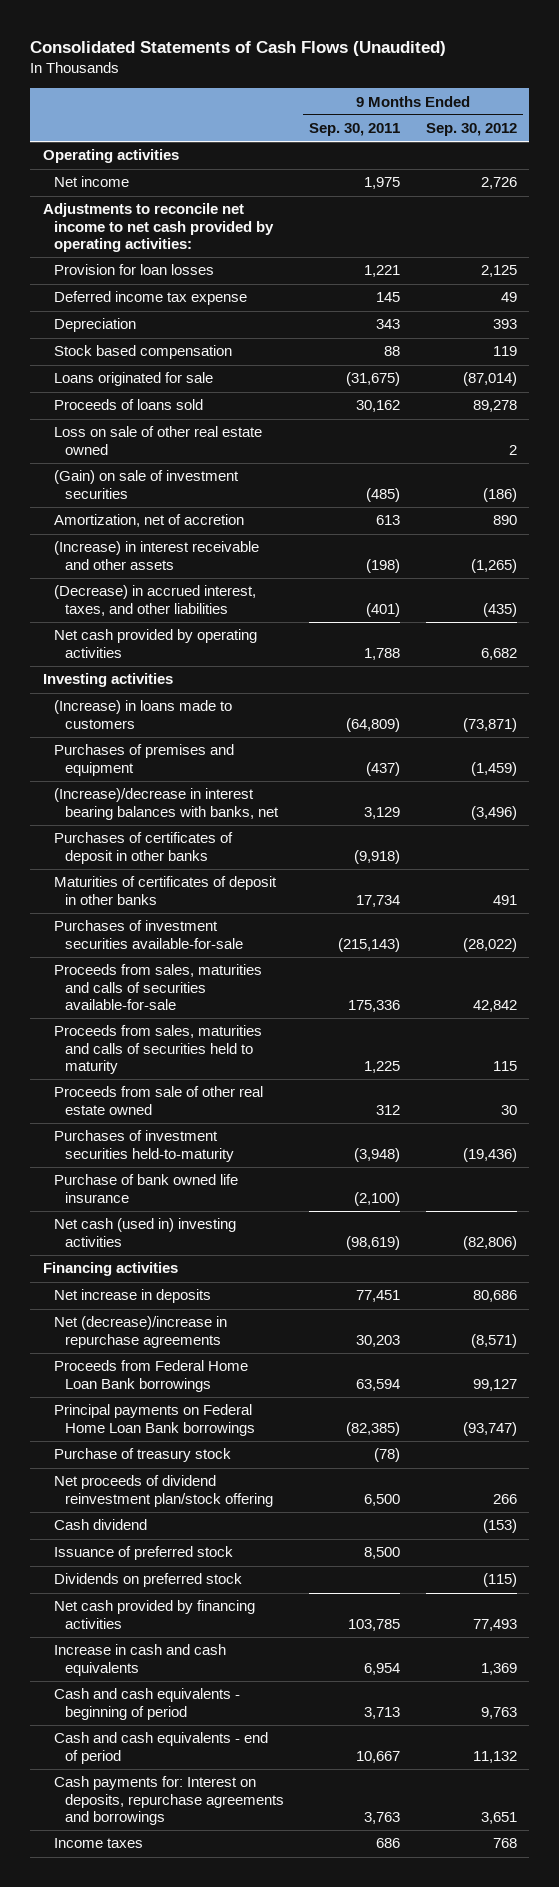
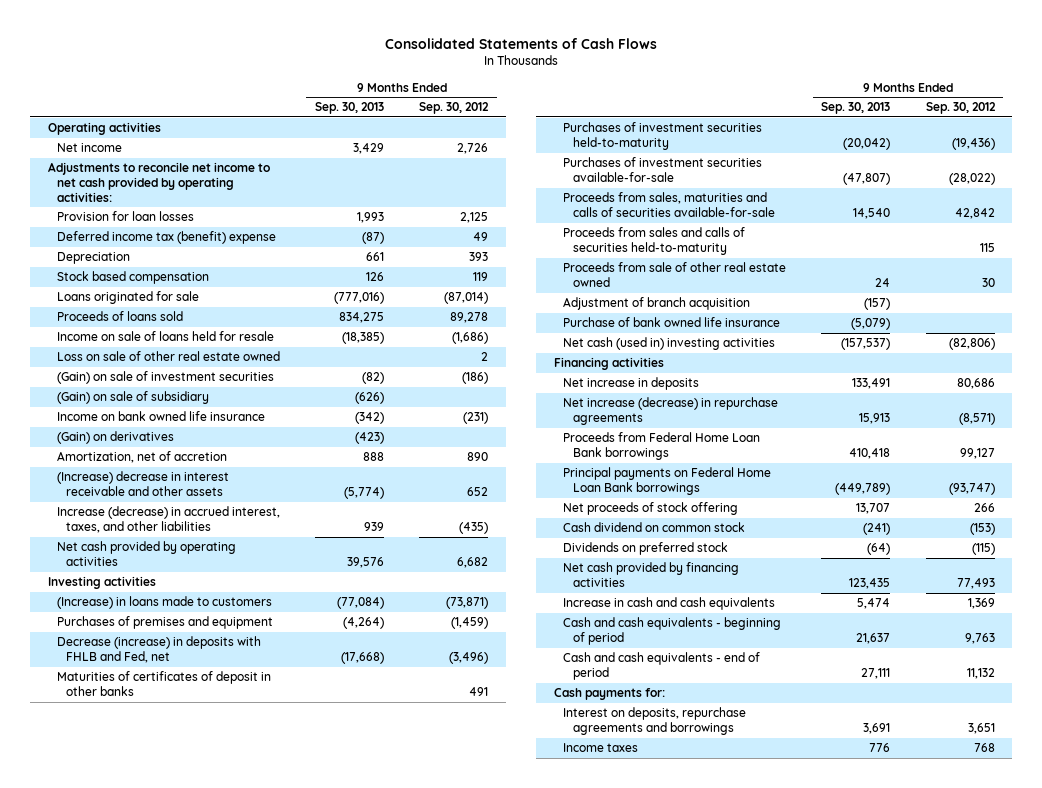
- Consolidated Statements of Cash Flows (Unaudited)
+ Consolidated Statements of Cash Flows
- | 9 Months Ended Sep. 30, 2011 | 9 Months Ended Sep. 30, 2012
+ | 9 Months Ended Sep. 30, 2013 | 9 Months Ended Sep. 30, 2012
- Deferred income tax expense | 145 | 49
+ Deferred income tax (benefit) expense | (87) | 49
+ Income on sale of loans held for resale | (18,385) | (1,686)
+ (Gain) on sale of subsidiary | (626) |
+ Income on bank owned life insurance | (342) | (231)
+ (Gain) on derivatives | (423) |
- (Increase) in interest receivable and other assets | (198) | (1,265)
- (Decrease) in accrued interest, taxes, and other liabilities | (401) | (435)
+ (Increase) decrease in interest receivable and other assets | (5,774) | 652
+ Increase (decrease) in accrued interest, taxes, and other liabilities | 939 | (435)
- (Increase)/decrease in interest bearing balances with banks, net | 3,129 | (3,496)
- Purchases of certificates of deposit in other banks | (9,918) |
+ Decrease (increase) in deposits with FHLB and Fed, net | (17,668) | (3,496)
moved up: Purchases of investment securities held-to-maturity | (20,042) | (19,436)
- Proceeds from sales, maturities and calls of securities held to maturity | 1,225 | 115
+ Proceeds from sales and calls of securities held-to-maturity | | 115
+ Adjustment of branch acquisition | (157) |
- Net (decrease)/increase in repurchase agreements | 30,203 | (8,571)
+ Net increase (decrease) in repurchase agreements | 15,913 | (8,571)
- Purchase of treasury stock | (78) |
- Net proceeds of dividend reinvestment plan/stock offering | 6,500 | 266
- Cash dividend | | (153)
- Issuance of preferred stock | 8,500 |
+ Net proceeds of stock offering | 13,707 | 266
+ Cash dividend on common stock | (241) | (153)
- Cash payments for: Interest on deposits, repurchase agreements and borrowings | 3,763 | 3,651
+ Cash payments for:
+ Interest on deposits, repurchase agreements and borrowings | 3,691 | 3,651

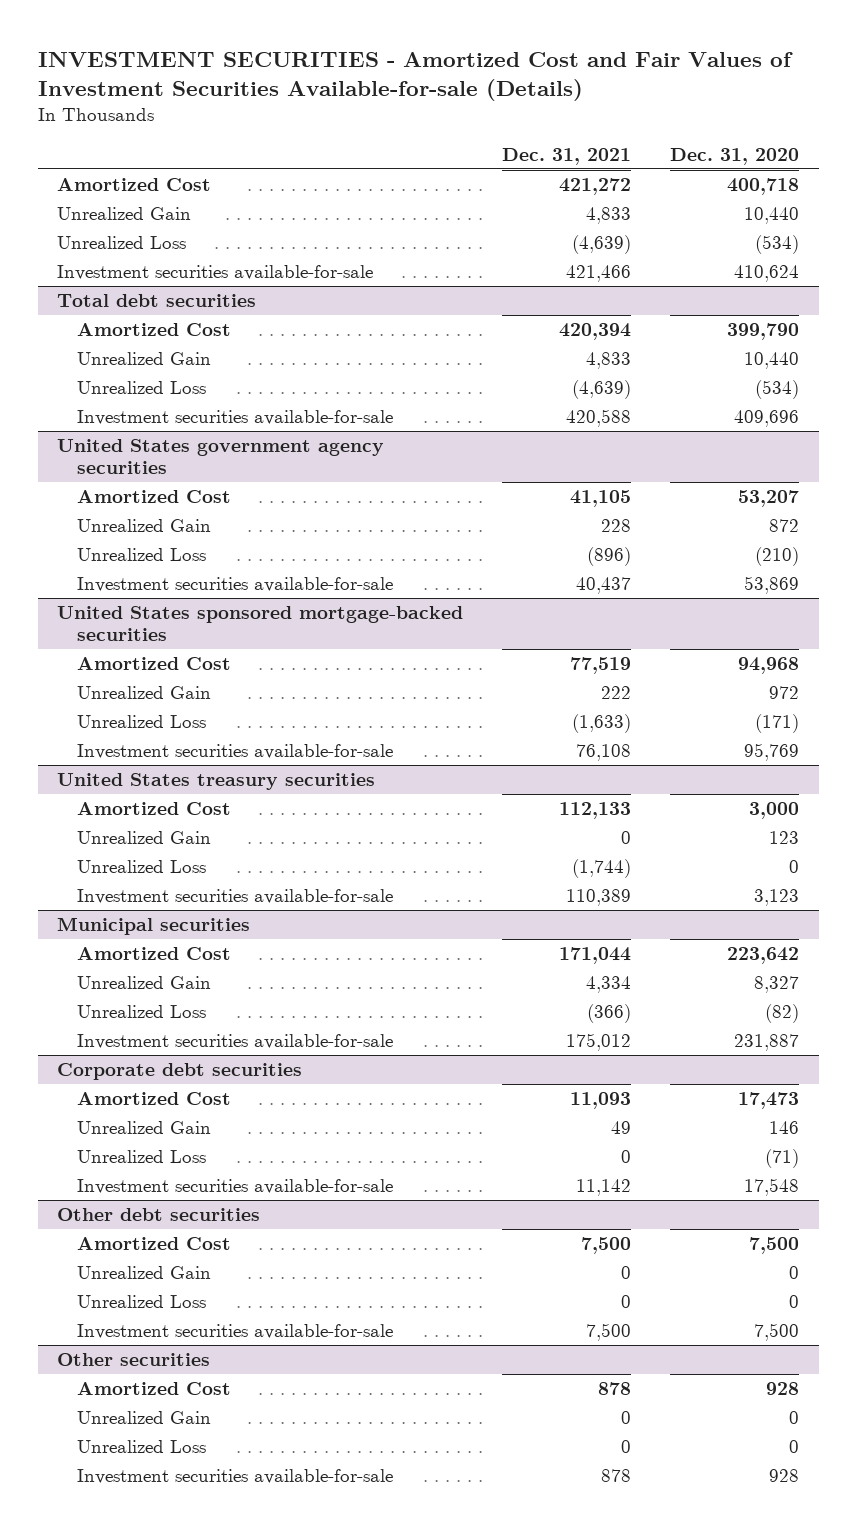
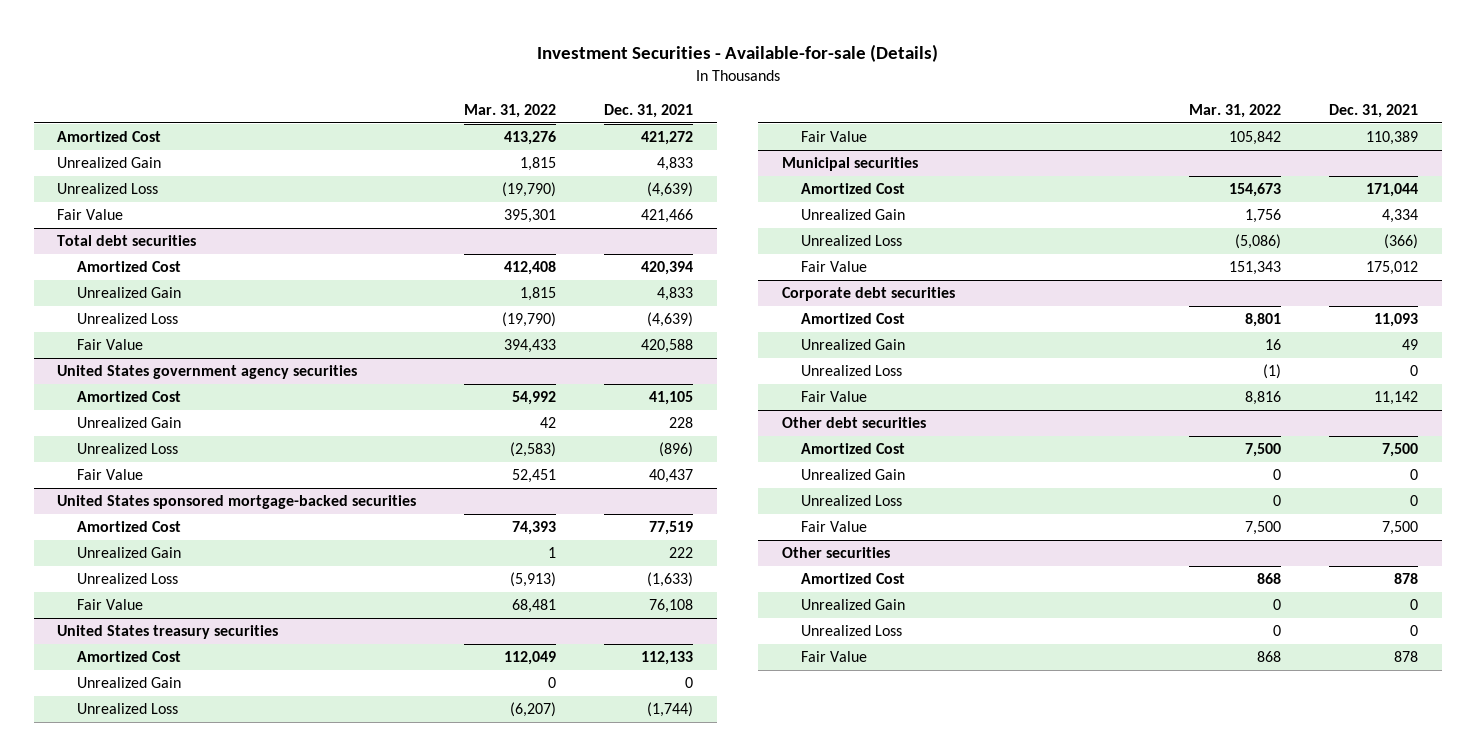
- INVESTMENT SECURITIES - Amortized Cost and Fair Values of Investment Securities Available-for-sale (Details)
+ Investment Securities - Available-for-sale (Details)
- | Dec. 31, 2021 | Dec. 31, 2020
+ | Mar. 31, 2022 | Dec. 31, 2021
- Investment securities available-for-sale | 421,466 | 410,624
+ Fair Value | 395,301 | 421,466
@ Total debt securities
- Investment securities available-for-sale | 420,588 | 409,696
+ Fair Value | 394,433 | 420,588
@ United States government agency securities
- Investment securities available-for-sale | 40,437 | 53,869
+ Fair Value | 52,451 | 40,437
@ United States sponsored mortgage-backed securities
- Investment securities available-for-sale | 76,108 | 95,769
+ Fair Value | 68,481 | 76,108
@ United States treasury securities
- Investment securities available-for-sale | 110,389 | 3,123
+ Fair Value | 105,842 | 110,389
@ Municipal securities
- Investment securities available-for-sale | 175,012 | 231,887
+ Fair Value | 151,343 | 175,012
@ Corporate debt securities
- Investment securities available-for-sale | 11,142 | 17,548
+ Fair Value | 8,816 | 11,142
@ Other debt securities
- Investment securities available-for-sale | 7,500 | 7,500
+ Fair Value | 7,500 | 7,500
@ Other securities
- Investment securities available-for-sale | 878 | 928
+ Fair Value | 868 | 878

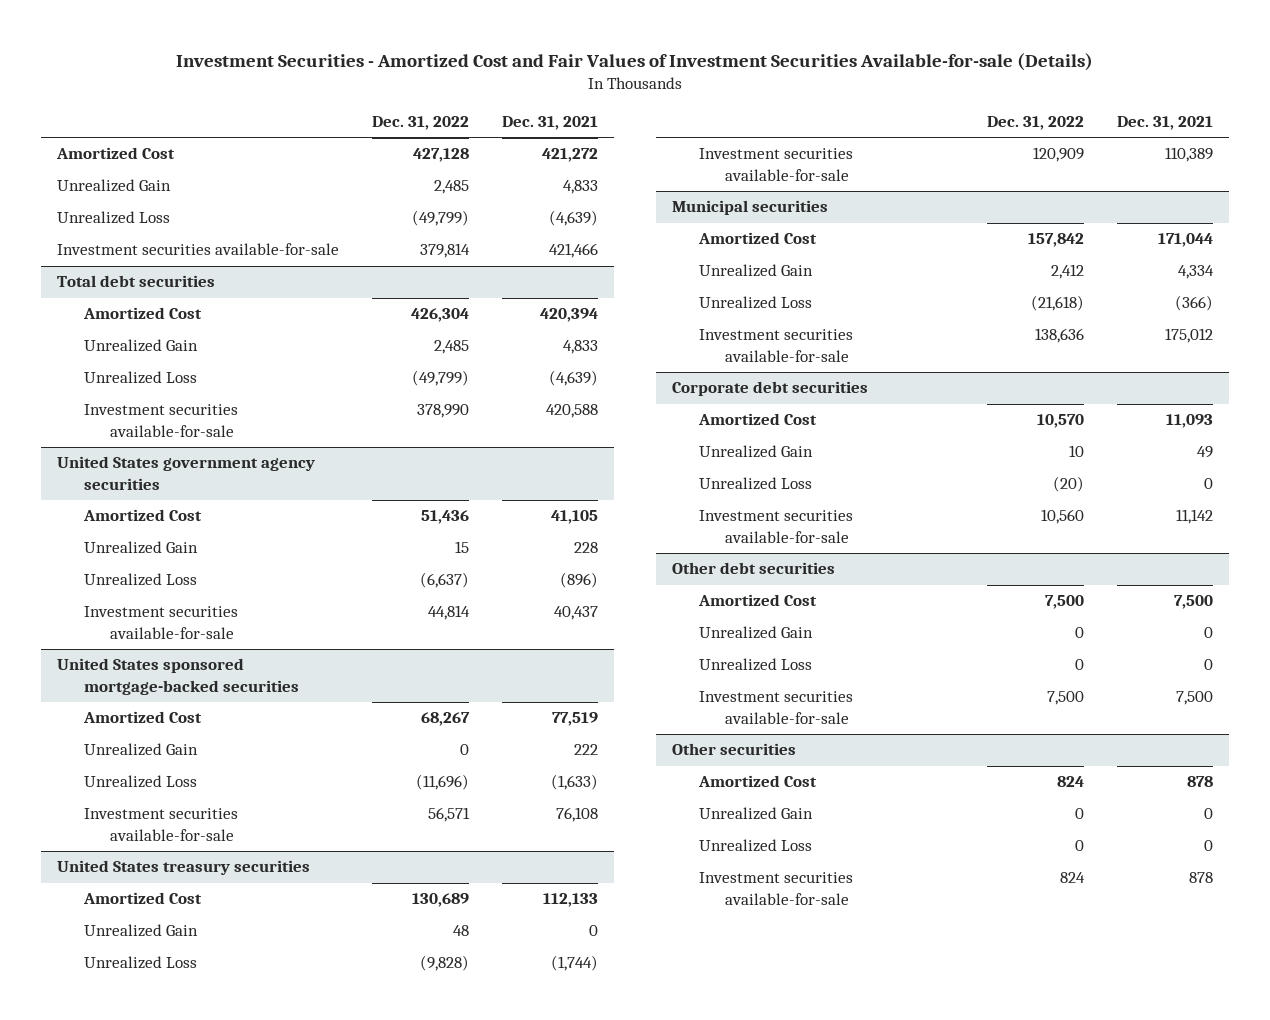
- Investment Securities - Available-for-sale (Details)
+ Investment Securities - Amortized Cost and Fair Values of Investment Securities Available-for-sale (Details)
- | Mar. 31, 2022 | Dec. 31, 2021
+ | Dec. 31, 2022 | Dec. 31, 2021
- Fair Value | 395,301 | 421,466
+ Investment securities available-for-sale | 379,814 | 421,466
@ Total debt securities
- Fair Value | 394,433 | 420,588
+ Investment securities available-for-sale | 378,990 | 420,588
@ United States government agency securities
- Fair Value | 52,451 | 40,437
+ Investment securities available-for-sale | 44,814 | 40,437
@ United States sponsored mortgage-backed securities
- Fair Value | 68,481 | 76,108
+ Investment securities available-for-sale | 56,571 | 76,108
@ United States treasury securities
- Fair Value | 105,842 | 110,389
+ Investment securities available-for-sale | 120,909 | 110,389
@ Municipal securities
- Fair Value | 151,343 | 175,012
+ Investment securities available-for-sale | 138,636 | 175,012
@ Corporate debt securities
- Fair Value | 8,816 | 11,142
+ Investment securities available-for-sale | 10,560 | 11,142
@ Other debt securities
- Fair Value | 7,500 | 7,500
+ Investment securities available-for-sale | 7,500 | 7,500
@ Other securities
- Fair Value | 868 | 878
+ Investment securities available-for-sale | 824 | 878

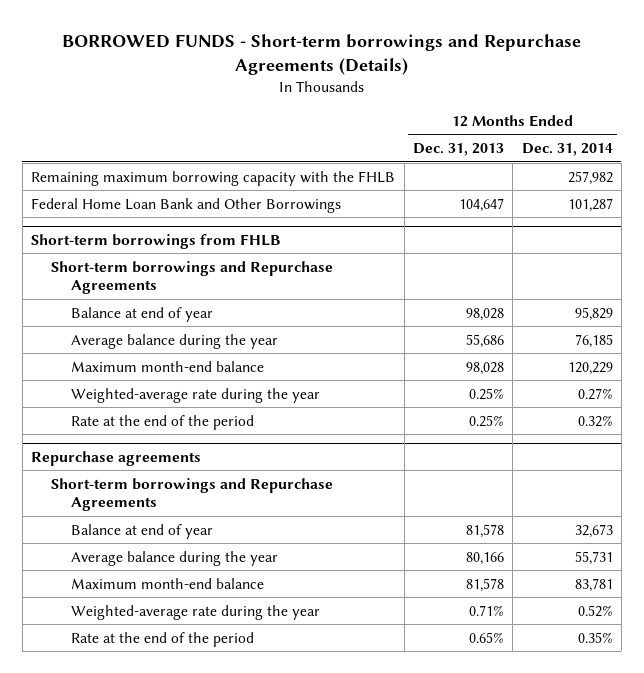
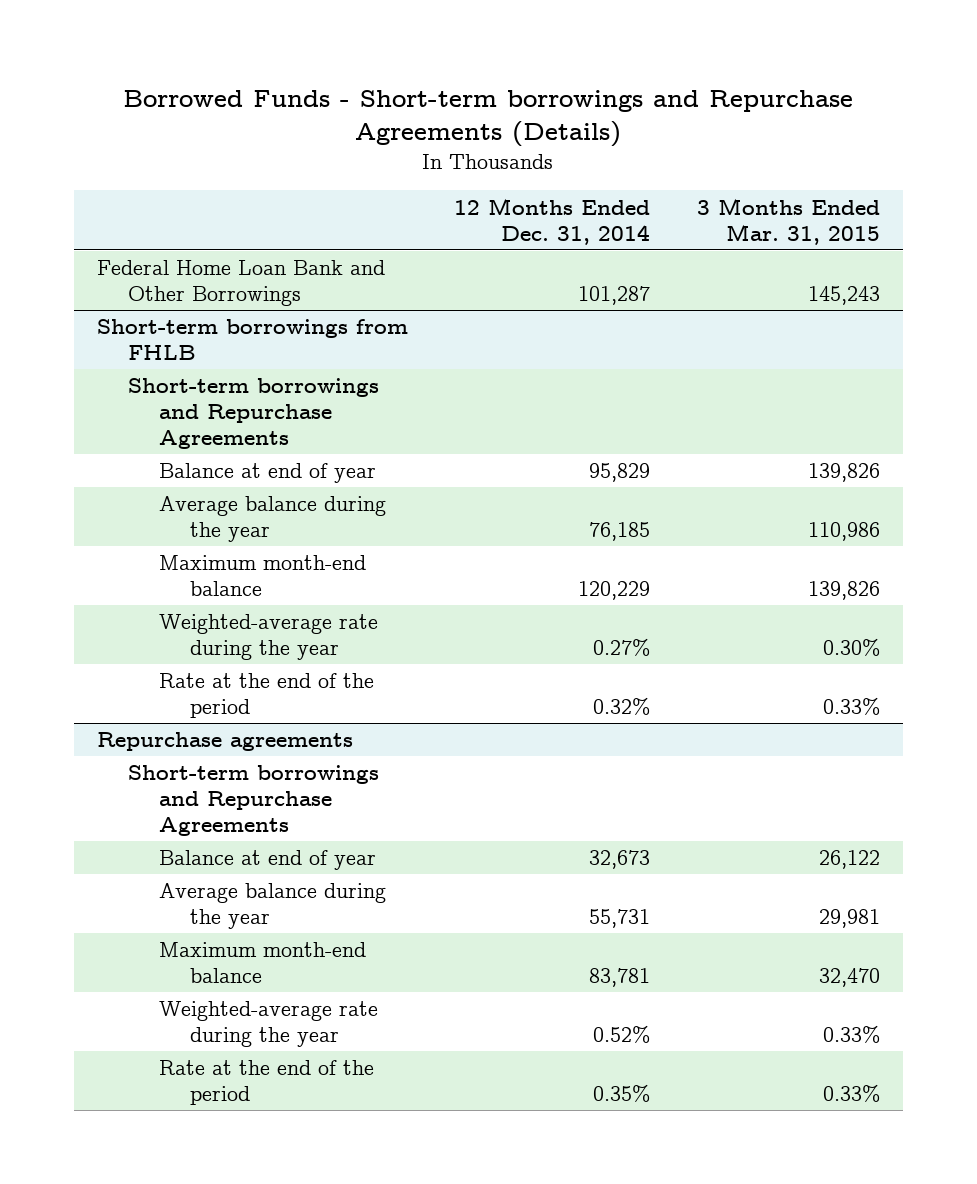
- BORROWED FUNDS - Short-term borrowings and Repurchase Agreements (Details)
+ Borrowed Funds - Short-term borrowings and Repurchase Agreements (Details)
- | 12 Months Ended Dec. 31, 2013 | 12 Months Ended Dec. 31, 2014
+ | 12 Months Ended Dec. 31, 2014 | 3 Months Ended Mar. 31, 2015
- Remaining maximum borrowing capacity with the FHLB | | 257,982

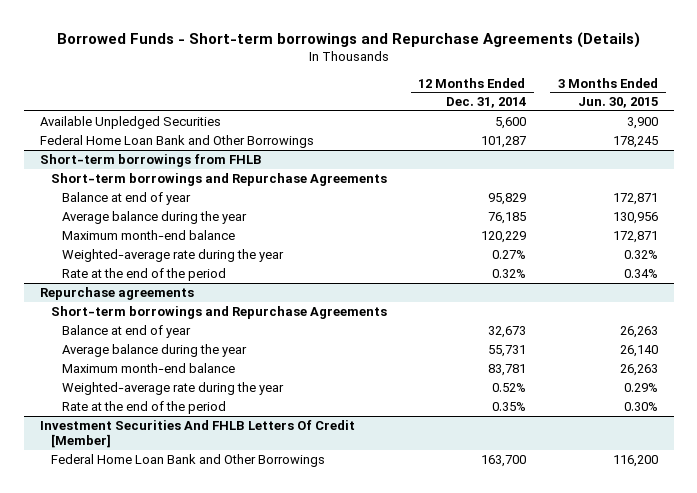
- | 12 Months Ended Dec. 31, 2014 | 3 Months Ended Mar. 31, 2015
+ | 12 Months Ended Dec. 31, 2014 | 3 Months Ended Jun. 30, 2015
+ Available Unpledged Securities | 5,600 | 3,900
+ Investment Securities And FHLB Letters Of Credit [Member]
+ Federal Home Loan Bank and Other Borrowings | 163,700 | 116,200

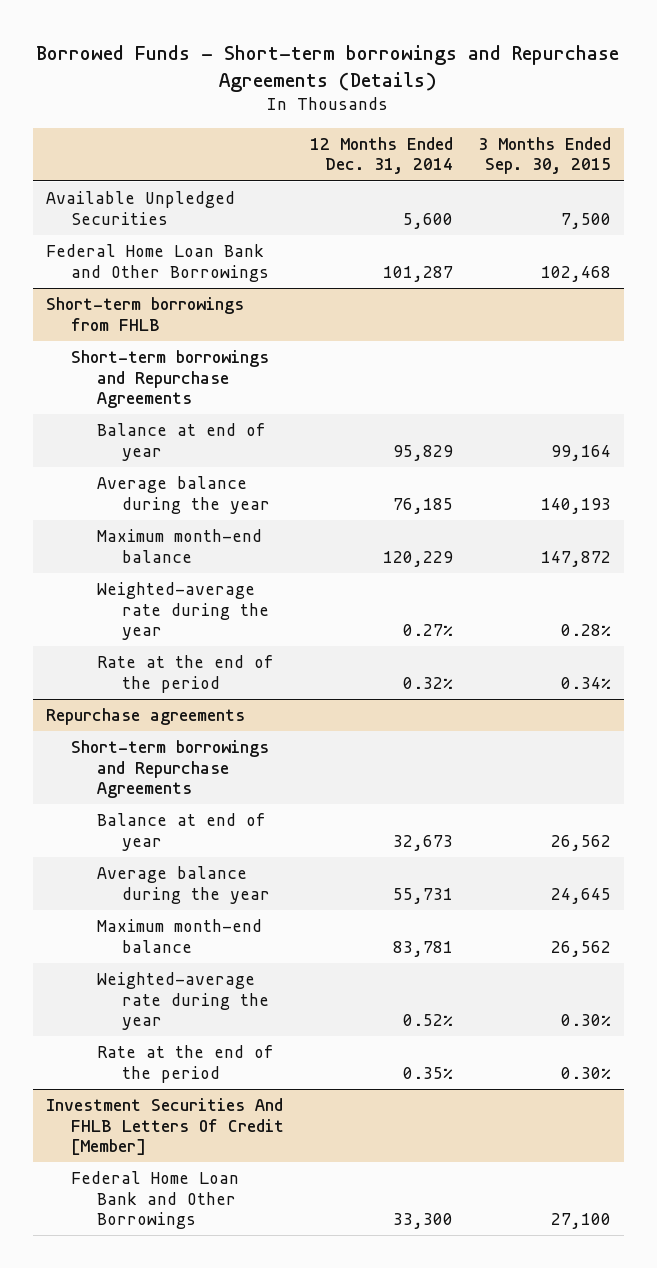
- | 12 Months Ended Dec. 31, 2014 | 3 Months Ended Jun. 30, 2015
+ | 12 Months Ended Dec. 31, 2014 | 3 Months Ended Sep. 30, 2015
@ Investment Securities And FHLB Letters Of Credit [Member]
- Federal Home Loan Bank and Other Borrowings | 163,700 | 116,200
+ Federal Home Loan Bank and Other Borrowings | 33,300 | 27,100

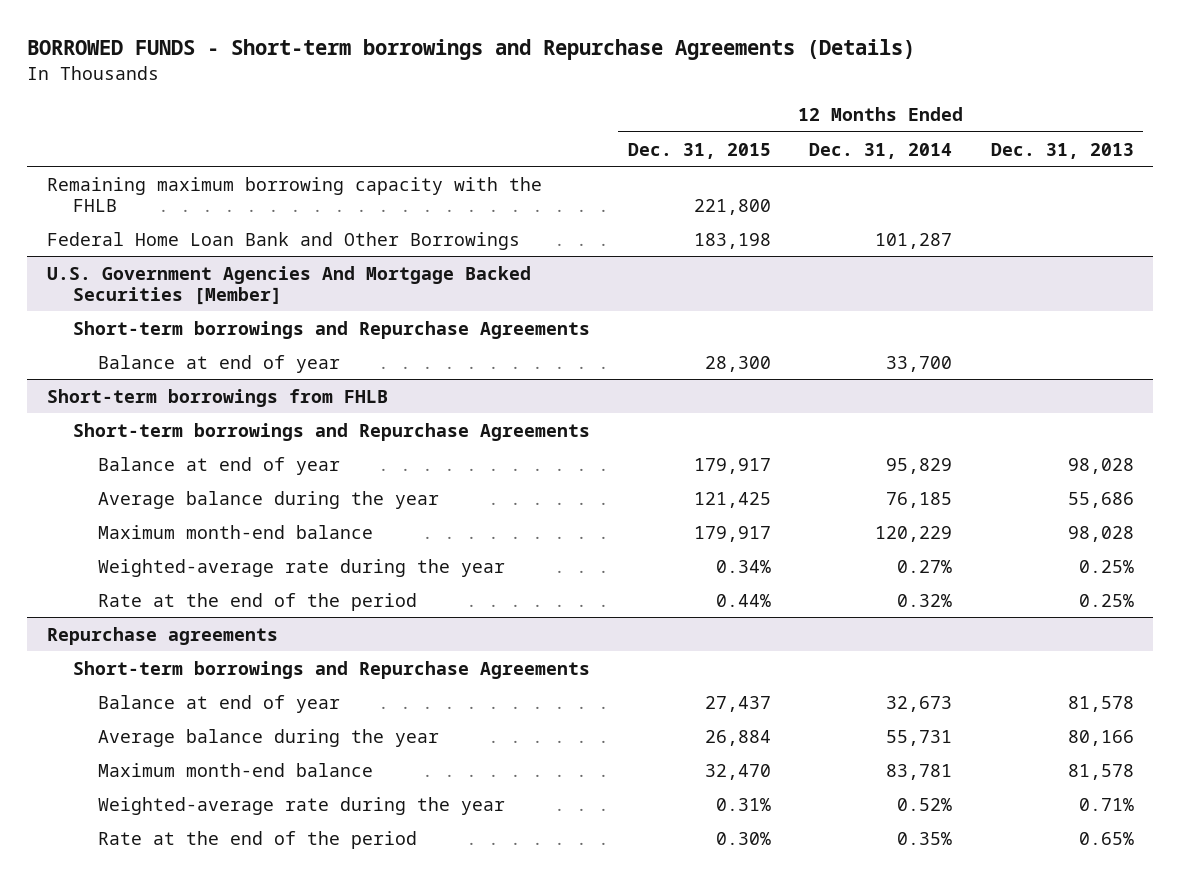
- Borrowed Funds - Short-term borrowings and Repurchase Agreements (Details)
+ BORROWED FUNDS - Short-term borrowings and Repurchase Agreements (Details)
- | 12 Months Ended Dec. 31, 2014 | 3 Months Ended Sep. 30, 2015
+ | 12 Months Ended Dec. 31, 2015 | 12 Months Ended Dec. 31, 2014 | 12 Months Ended Dec. 31, 2013
- Available Unpledged Securities | 5,600 | 7,500
+ Remaining maximum borrowing capacity with the FHLB | 221,800 | |
+ U.S. Government Agencies And Mortgage Backed Securities [Member]
+ Short-term borrowings and Repurchase Agreements
+ Balance at end of year | 28,300 | 33,700 |
- Investment Securities And FHLB Letters Of Credit [Member]
- Federal Home Loan Bank and Other Borrowings | 33,300 | 27,100

